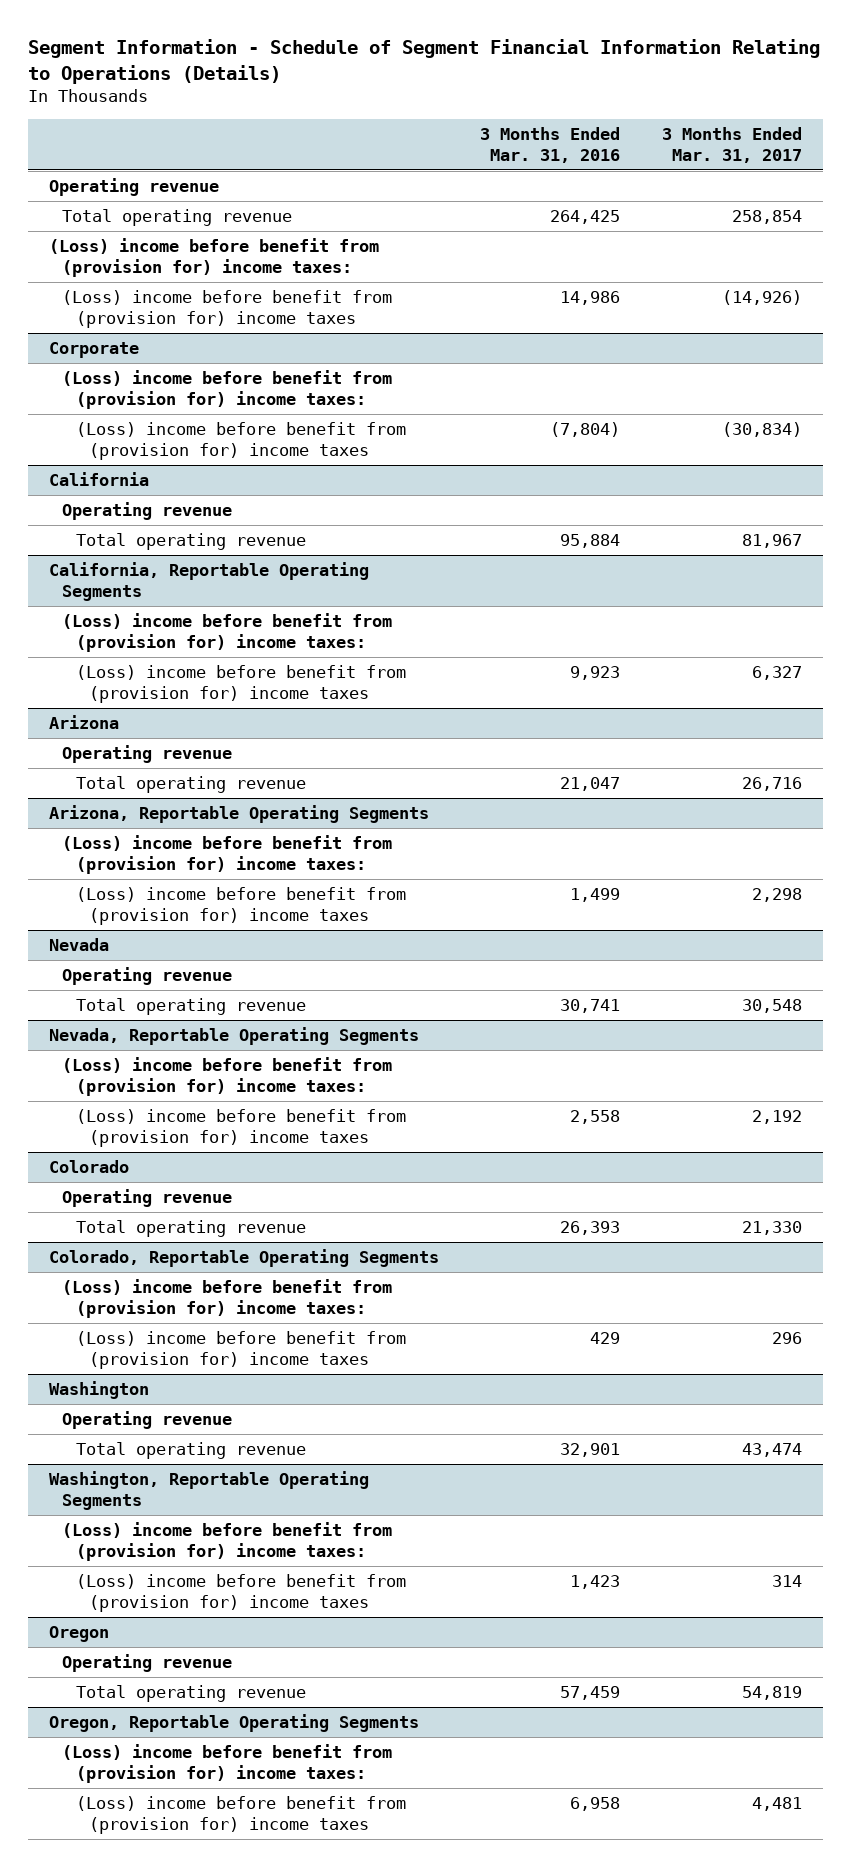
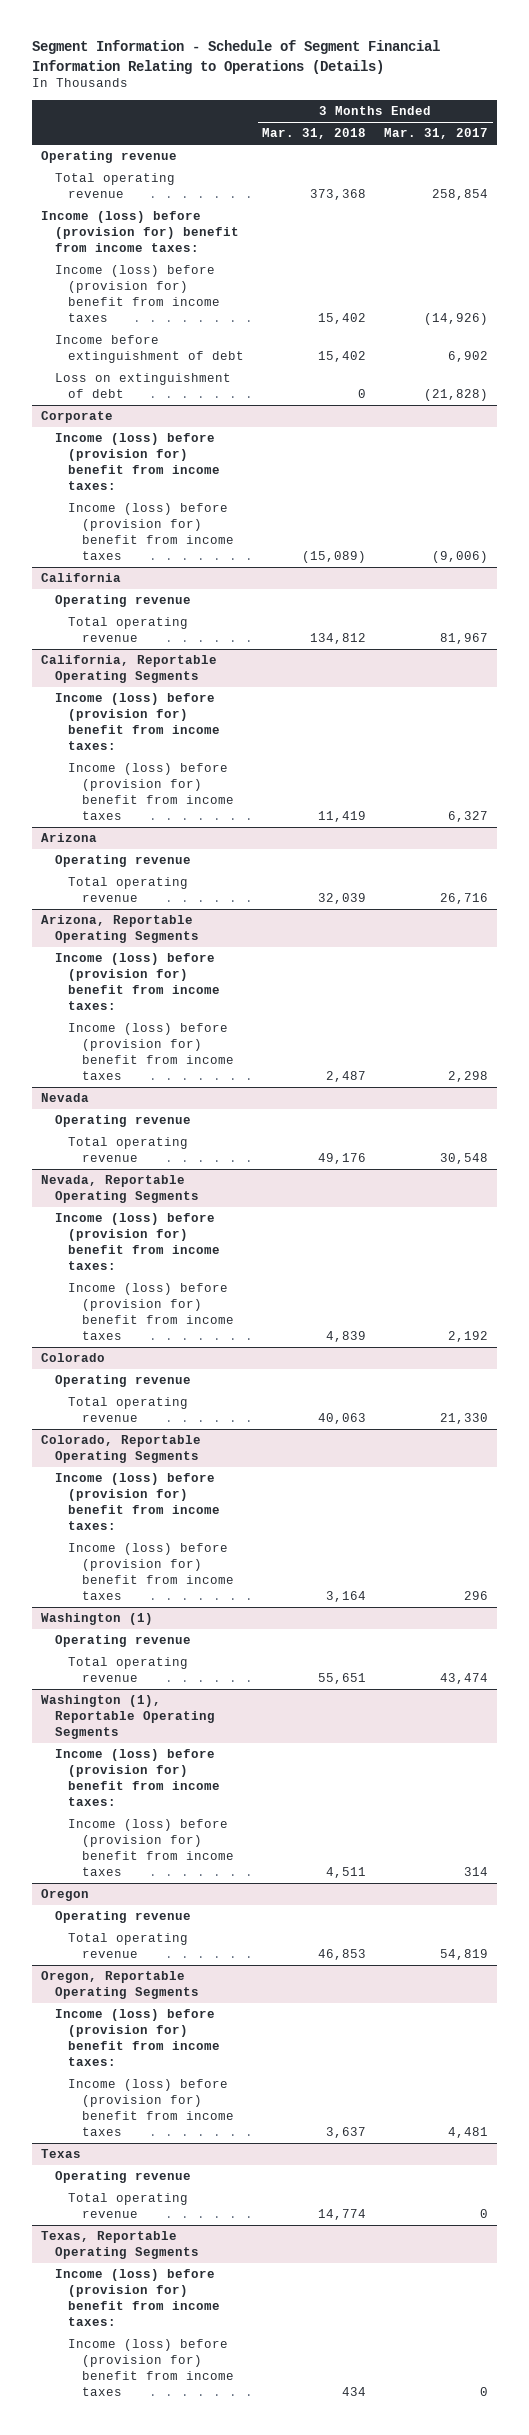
- | 3 Months Ended Mar. 31, 2016 | 3 Months Ended Mar. 31, 2017
+ | 3 Months Ended Mar. 31, 2018 | 3 Months Ended Mar. 31, 2017
- (Loss) income before benefit from (provision for) income taxes:
- (Loss) income before benefit from (provision for) income taxes | 14,986 | (14,926)
+ Income (loss) before (provision for) benefit from income taxes:
+ Income (loss) before (provision for) benefit from income taxes | 15,402 | (14,926)
+ Income before extinguishment of debt | 15,402 | 6,902
+ Loss on extinguishment of debt | 0 | (21,828)
@ Corporate
- (Loss) income before benefit from (provision for) income taxes:
- (Loss) income before benefit from (provision for) income taxes | (7,804) | (30,834)
+ Income (loss) before (provision for) benefit from income taxes:
+ Income (loss) before (provision for) benefit from income taxes | (15,089) | (9,006)
@ California, Reportable Operating Segments
- (Loss) income before benefit from (provision for) income taxes:
- (Loss) income before benefit from (provision for) income taxes | 9,923 | 6,327
+ Income (loss) before (provision for) benefit from income taxes:
+ Income (loss) before (provision for) benefit from income taxes | 11,419 | 6,327
@ Arizona, Reportable Operating Segments
- (Loss) income before benefit from (provision for) income taxes:
- (Loss) income before benefit from (provision for) income taxes | 1,499 | 2,298
+ Income (loss) before (provision for) benefit from income taxes:
+ Income (loss) before (provision for) benefit from income taxes | 2,487 | 2,298
@ Nevada, Reportable Operating Segments
- (Loss) income before benefit from (provision for) income taxes:
- (Loss) income before benefit from (provision for) income taxes | 2,558 | 2,192
+ Income (loss) before (provision for) benefit from income taxes:
+ Income (loss) before (provision for) benefit from income taxes | 4,839 | 2,192
@ Colorado, Reportable Operating Segments
- (Loss) income before benefit from (provision for) income taxes:
- (Loss) income before benefit from (provision for) income taxes | 429 | 296
- Washington
@ Colorado, Reportable Operating Segments
+ Income (loss) before (provision for) benefit from income taxes:
+ Income (loss) before (provision for) benefit from income taxes | 3,164 | 296
+ Washington (1)
- Washington, Reportable Operating Segments
- (Loss) income before benefit from (provision for) income taxes:
- (Loss) income before benefit from (provision for) income taxes | 1,423 | 314
+ Washington (1), Reportable Operating Segments
+ Income (loss) before (provision for) benefit from income taxes:
+ Income (loss) before (provision for) benefit from income taxes | 4,511 | 314
@ Oregon, Reportable Operating Segments
- (Loss) income before benefit from (provision for) income taxes:
- (Loss) income before benefit from (provision for) income taxes | 6,958 | 4,481
+ Income (loss) before (provision for) benefit from income taxes:
+ Income (loss) before (provision for) benefit from income taxes | 3,637 | 4,481
+ Texas
+ Operating revenue
+ Total operating revenue | 14,774 | 0
+ Texas, Reportable Operating Segments
+ Income (loss) before (provision for) benefit from income taxes:
+ Income (loss) before (provision for) benefit from income taxes | 434 | 0

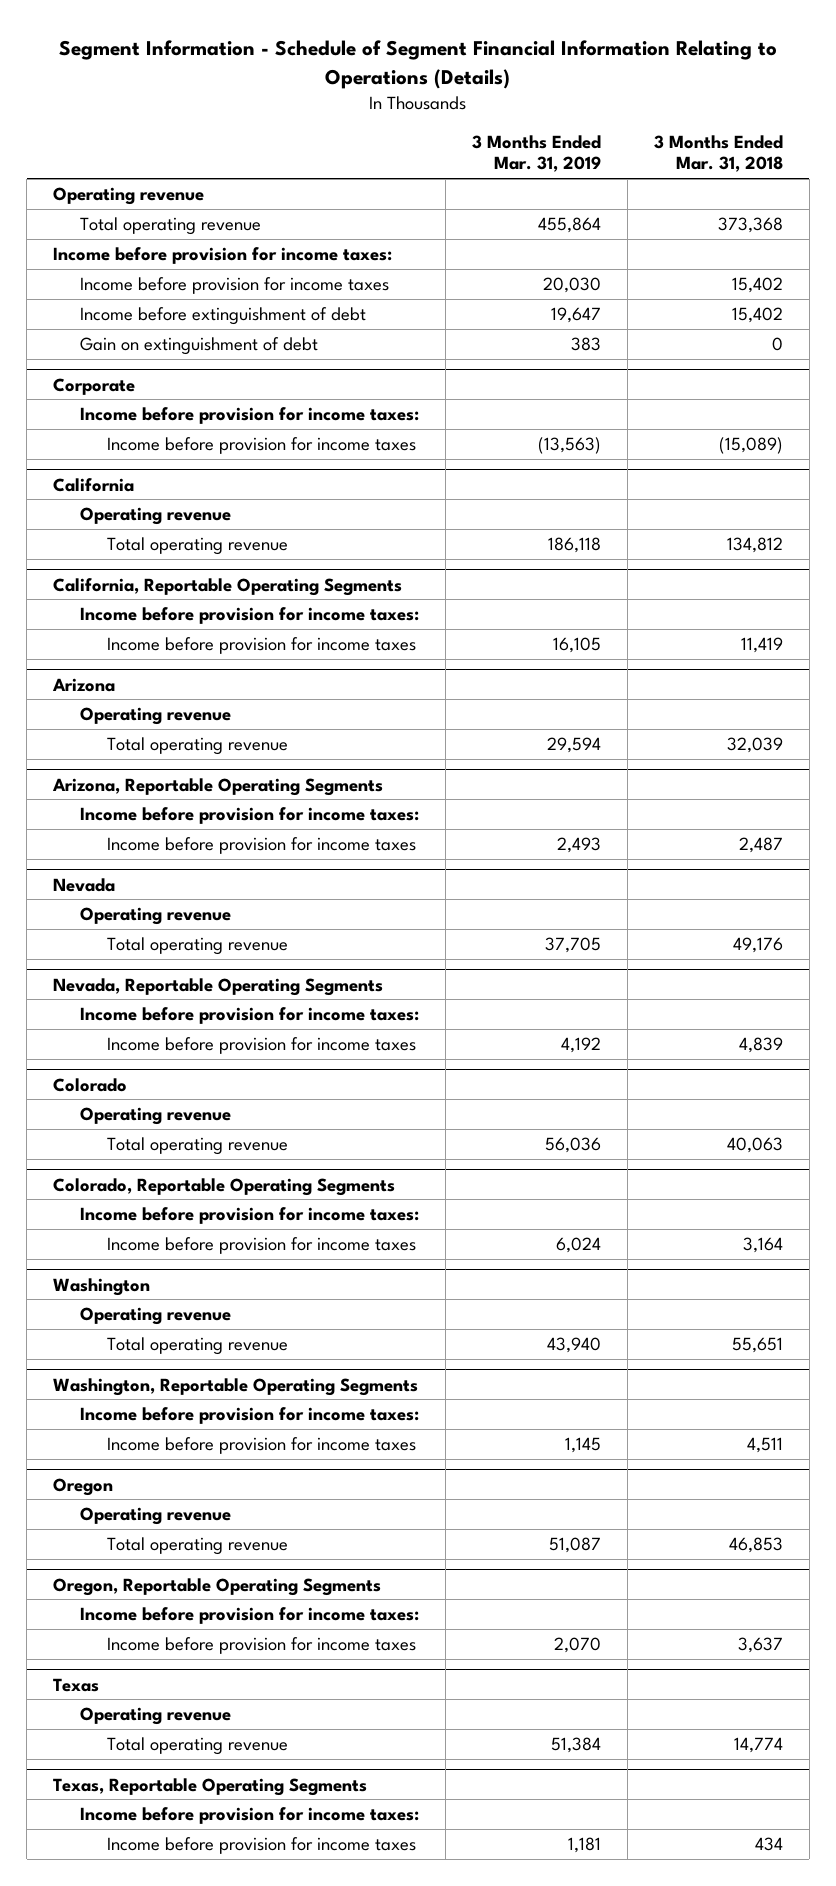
- | 3 Months Ended Mar. 31, 2018 | 3 Months Ended Mar. 31, 2017
+ | 3 Months Ended Mar. 31, 2019 | 3 Months Ended Mar. 31, 2018
- Income (loss) before (provision for) benefit from income taxes:
- Income (loss) before (provision for) benefit from income taxes | 15,402 | (14,926)
+ Income before provision for income taxes:
+ Income before provision for income taxes | 20,030 | 15,402
- Loss on extinguishment of debt | 0 | (21,828)
+ Gain on extinguishment of debt | 383 | 0
@ Corporate
- Income (loss) before (provision for) benefit from income taxes:
- Income (loss) before (provision for) benefit from income taxes | (15,089) | (9,006)
+ Income before provision for income taxes:
+ Income before provision for income taxes | (13,563) | (15,089)
@ California, Reportable Operating Segments
- Income (loss) before (provision for) benefit from income taxes:
- Income (loss) before (provision for) benefit from income taxes | 11,419 | 6,327
+ Income before provision for income taxes:
+ Income before provision for income taxes | 16,105 | 11,419
@ Arizona, Reportable Operating Segments
- Income (loss) before (provision for) benefit from income taxes:
- Income (loss) before (provision for) benefit from income taxes | 2,487 | 2,298
+ Income before provision for income taxes:
+ Income before provision for income taxes | 2,493 | 2,487
@ Nevada, Reportable Operating Segments
- Income (loss) before (provision for) benefit from income taxes:
- Income (loss) before (provision for) benefit from income taxes | 4,839 | 2,192
+ Income before provision for income taxes:
+ Income before provision for income taxes | 4,192 | 4,839
@ Colorado, Reportable Operating Segments
- Income (loss) before (provision for) benefit from income taxes:
- Income (loss) before (provision for) benefit from income taxes | 3,164 | 296
- Washington (1)
@ Colorado, Reportable Operating Segments
+ Income before provision for income taxes:
+ Income before provision for income taxes | 6,024 | 3,164
+ Washington
- Washington (1), Reportable Operating Segments
- Income (loss) before (provision for) benefit from income taxes:
- Income (loss) before (provision for) benefit from income taxes | 4,511 | 314
+ Washington, Reportable Operating Segments
+ Income before provision for income taxes:
+ Income before provision for income taxes | 1,145 | 4,511
@ Oregon, Reportable Operating Segments
- Income (loss) before (provision for) benefit from income taxes:
- Income (loss) before (provision for) benefit from income taxes | 3,637 | 4,481
+ Income before provision for income taxes:
+ Income before provision for income taxes | 2,070 | 3,637
@ Texas, Reportable Operating Segments
- Income (loss) before (provision for) benefit from income taxes:
- Income (loss) before (provision for) benefit from income taxes | 434 | 0
+ Income before provision for income taxes:
+ Income before provision for income taxes | 1,181 | 434

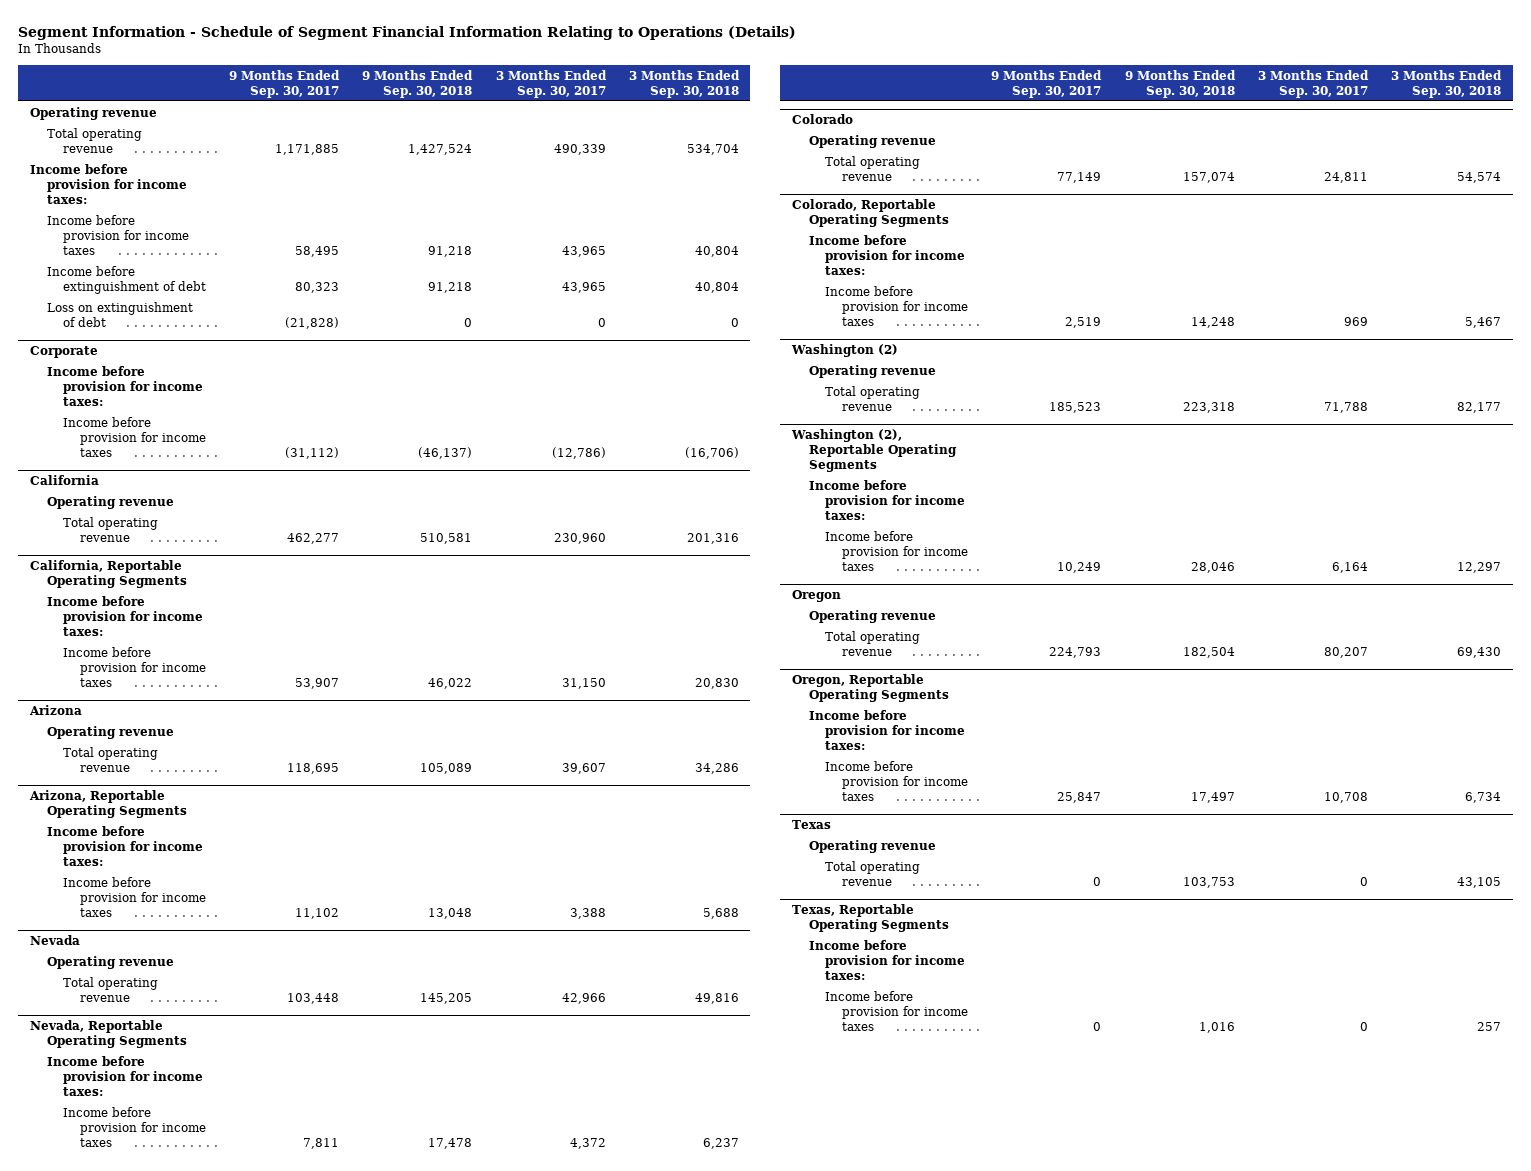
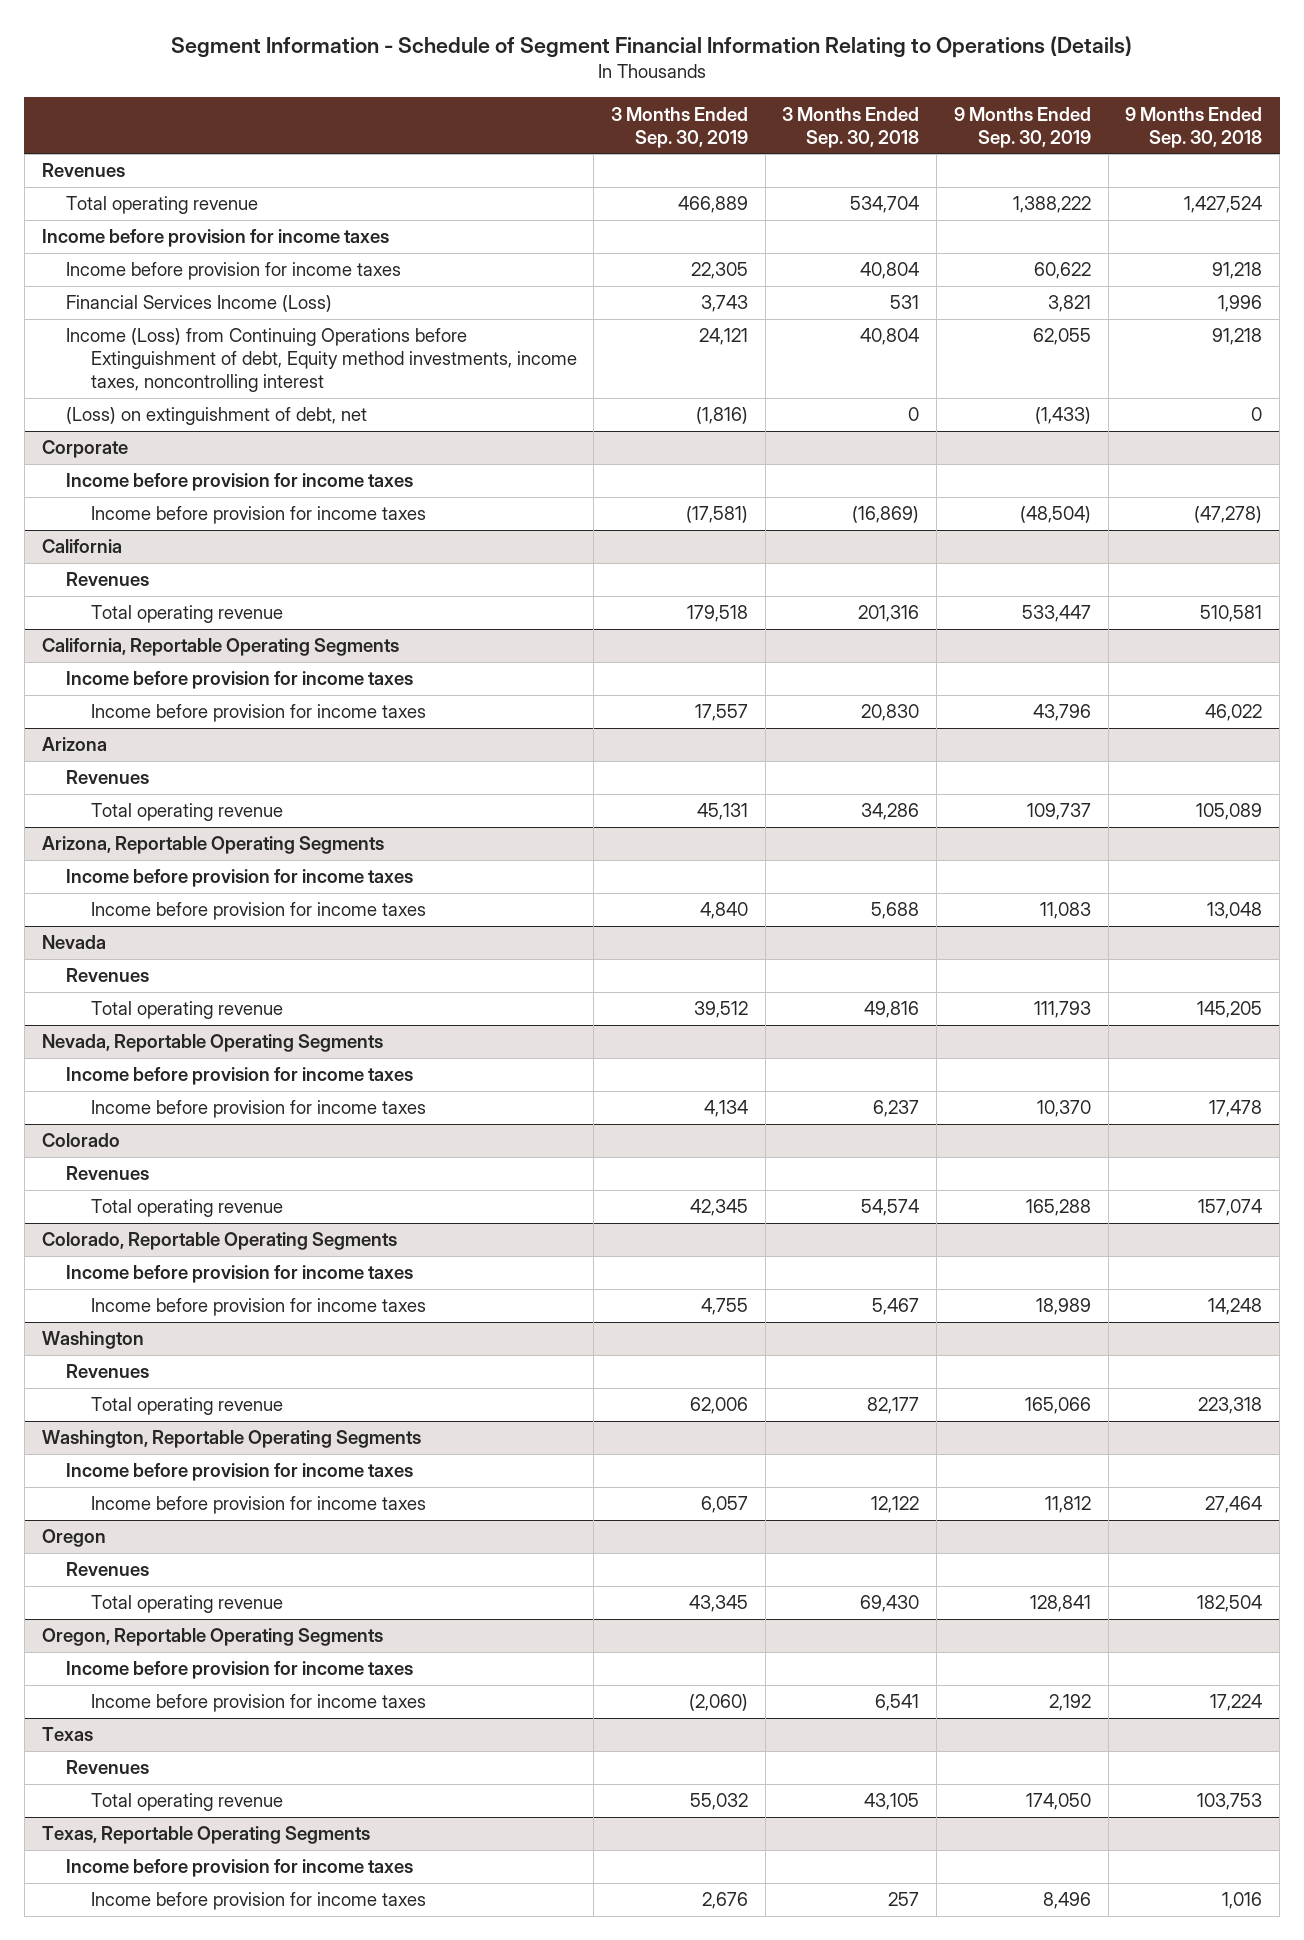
- | 9 Months Ended Sep. 30, 2017 | 9 Months Ended Sep. 30, 2018 | 3 Months Ended Sep. 30, 2017 | 3 Months Ended Sep. 30, 2018
+ | 3 Months Ended Sep. 30, 2019 | 3 Months Ended Sep. 30, 2018 | 9 Months Ended Sep. 30, 2019 | 9 Months Ended Sep. 30, 2018
- Operating revenue
+ Revenues
- Income before provision for income taxes:
+ Income before provision for income taxes
- Income before extinguishment of debt | 80,323 | 91,218 | 43,965 | 40,804
- Loss on extinguishment of debt | (21,828) | 0 | 0 | 0
+ Financial Services Income (Loss) | 3,743 | 531 | 3,821 | 1,996
+ Income (Loss) from Continuing Operations before Extinguishment of debt, Equity method investments, income taxes, noncontrolling interest | 24,121 | 40,804 | 62,055 | 91,218
+ (Loss) on extinguishment of debt, net | (1,816) | 0 | (1,433) | 0
@ Corporate
- Income before provision for income taxes:
- Income before provision for income taxes | (31,112) | (46,137) | (12,786) | (16,706)
+ Income before provision for income taxes
+ Income before provision for income taxes | (17,581) | (16,869) | (48,504) | (47,278)
@ California
- Operating revenue
+ Revenues
@ California, Reportable Operating Segments
- Income before provision for income taxes:
+ Income before provision for income taxes
@ Arizona
- Operating revenue
+ Revenues
@ Arizona, Reportable Operating Segments
- Income before provision for income taxes:
+ Income before provision for income taxes
@ Nevada
- Operating revenue
+ Revenues
@ Nevada, Reportable Operating Segments
- Income before provision for income taxes:
+ Income before provision for income taxes
@ Colorado
- Operating revenue
+ Revenues
@ Colorado, Reportable Operating Segments
- Income before provision for income taxes:
+ Income before provision for income taxes
- Washington (2)
- Operating revenue
+ Washington
+ Revenues
- Washington (2), Reportable Operating Segments
- Income before provision for income taxes:
- Income before provision for income taxes | 10,249 | 28,046 | 6,164 | 12,297
+ Washington, Reportable Operating Segments
+ Income before provision for income taxes
+ Income before provision for income taxes | 6,057 | 12,122 | 11,812 | 27,464
@ Oregon
- Operating revenue
+ Revenues
@ Oregon, Reportable Operating Segments
- Income before provision for income taxes:
- Income before provision for income taxes | 25,847 | 17,497 | 10,708 | 6,734
+ Income before provision for income taxes
+ Income before provision for income taxes | (2,060) | 6,541 | 2,192 | 17,224
@ Texas
- Operating revenue
+ Revenues
@ Texas, Reportable Operating Segments
- Income before provision for income taxes:
+ Income before provision for income taxes

